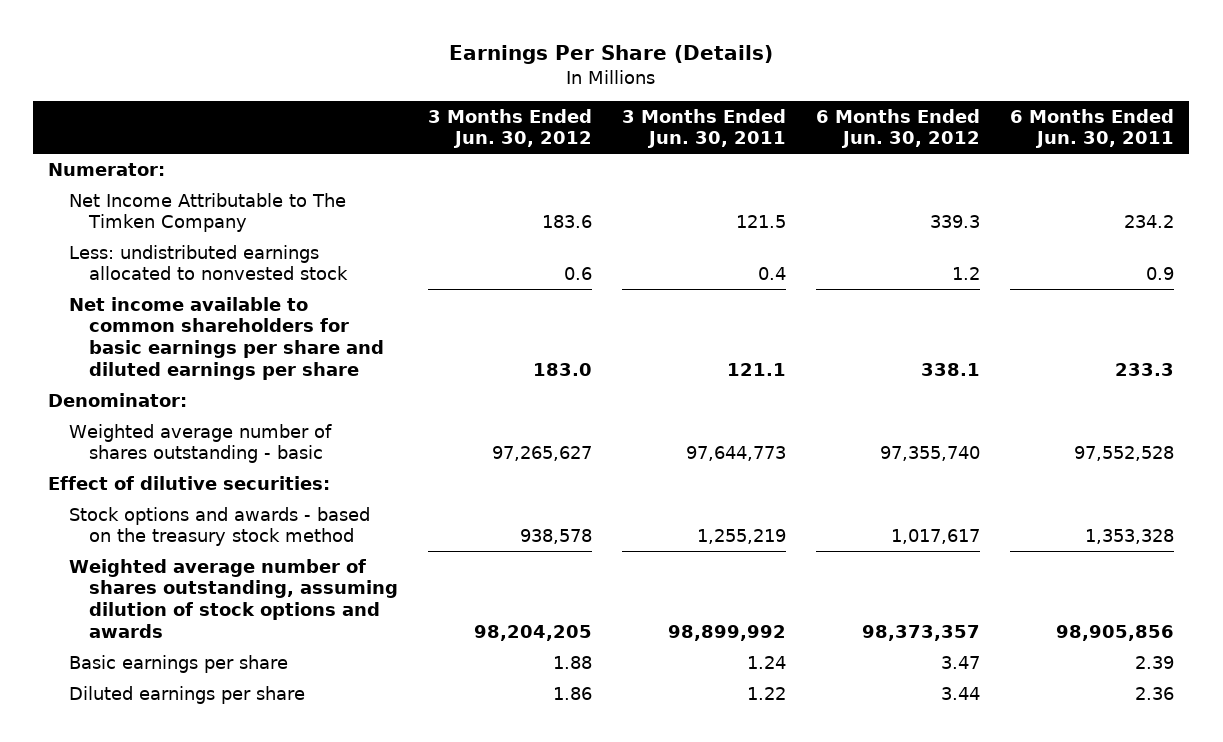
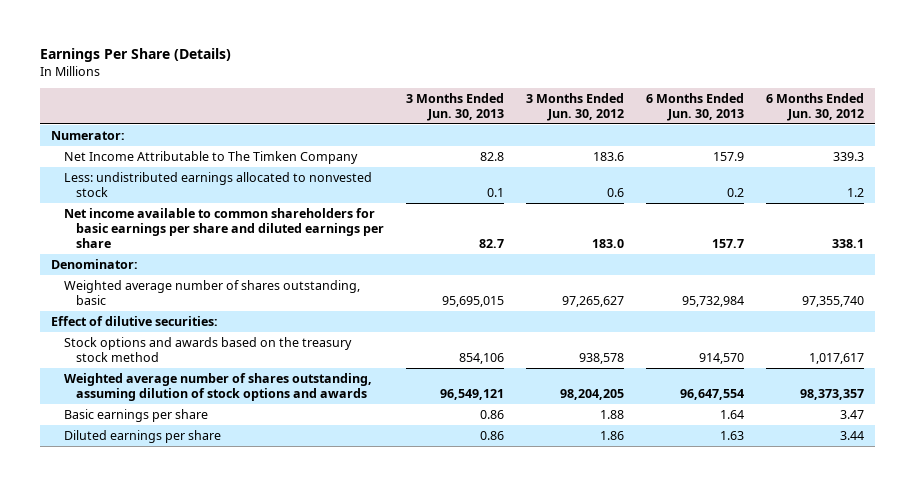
- | 3 Months Ended Jun. 30, 2012 | 3 Months Ended Jun. 30, 2011 | 6 Months Ended Jun. 30, 2012 | 6 Months Ended Jun. 30, 2011
+ | 3 Months Ended Jun. 30, 2013 | 3 Months Ended Jun. 30, 2012 | 6 Months Ended Jun. 30, 2013 | 6 Months Ended Jun. 30, 2012
- Weighted average number of shares outstanding - basic | 97,265,627 | 97,644,773 | 97,355,740 | 97,552,528
+ Weighted average number of shares outstanding, basic | 95,695,015 | 97,265,627 | 95,732,984 | 97,355,740
- Stock options and awards - based on the treasury stock method | 938,578 | 1,255,219 | 1,017,617 | 1,353,328
+ Stock options and awards based on the treasury stock method | 854,106 | 938,578 | 914,570 | 1,017,617

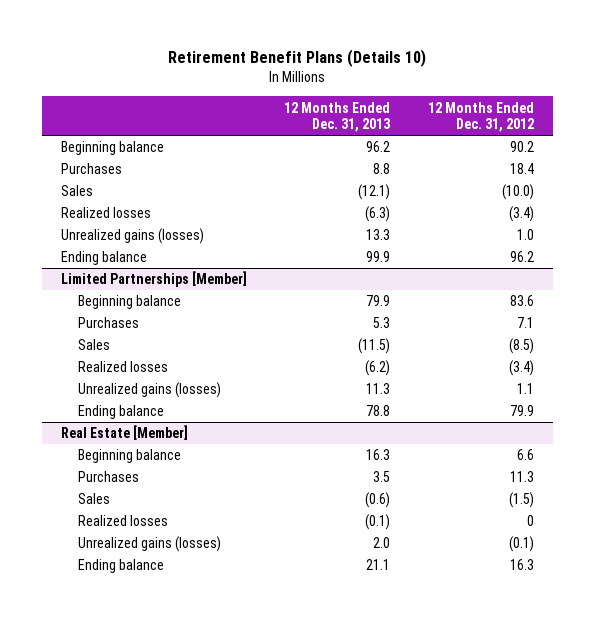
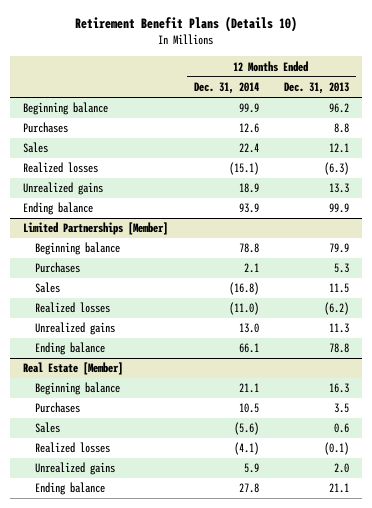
- | 12 Months Ended Dec. 31, 2013 | 12 Months Ended Dec. 31, 2012
+ | 12 Months Ended Dec. 31, 2014 | 12 Months Ended Dec. 31, 2013
- Sales | (12.1) | (10.0)
+ Sales | 22.4 | 12.1
- Unrealized gains (losses) | 13.3 | 1.0
+ Unrealized gains | 18.9 | 13.3
@ Limited Partnerships [Member]
- Sales | (11.5) | (8.5)
+ Sales | (16.8) | 11.5
- Unrealized gains (losses) | 11.3 | 1.1
+ Unrealized gains | 13.0 | 11.3
@ Real Estate [Member]
- Sales | (0.6) | (1.5)
+ Sales | (5.6) | 0.6
- Unrealized gains (losses) | 2.0 | (0.1)
+ Unrealized gains | 5.9 | 2.0

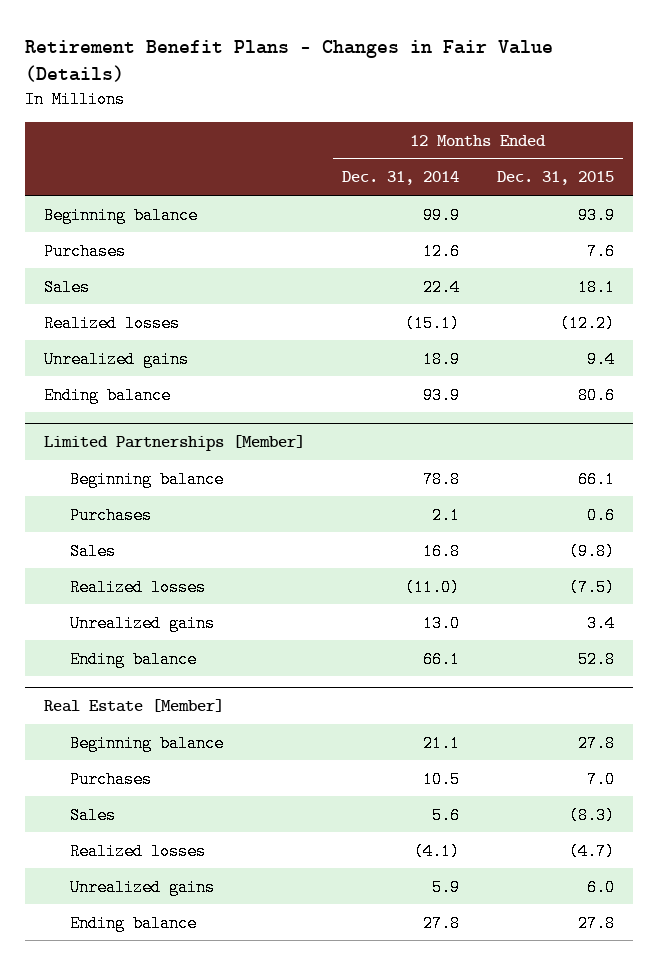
- Retirement Benefit Plans (Details 10)
+ Retirement Benefit Plans - Changes in Fair Value (Details)
- | 12 Months Ended Dec. 31, 2014 | 12 Months Ended Dec. 31, 2013
+ | 12 Months Ended Dec. 31, 2014 | 12 Months Ended Dec. 31, 2015
@ Limited Partnerships [Member]
- Sales | (16.8) | 11.5
+ Sales | 16.8 | (9.8)
@ Real Estate [Member]
- Sales | (5.6) | 0.6
+ Sales | 5.6 | (8.3)

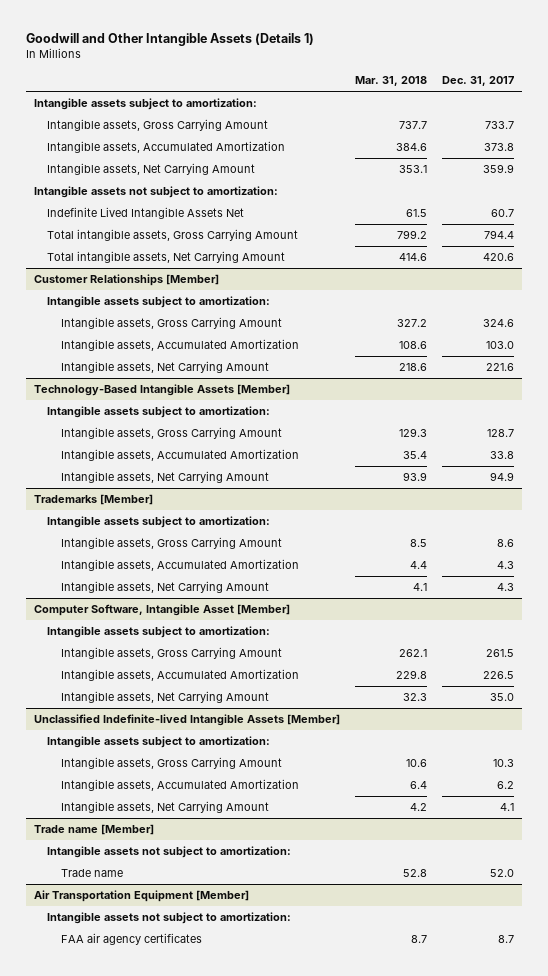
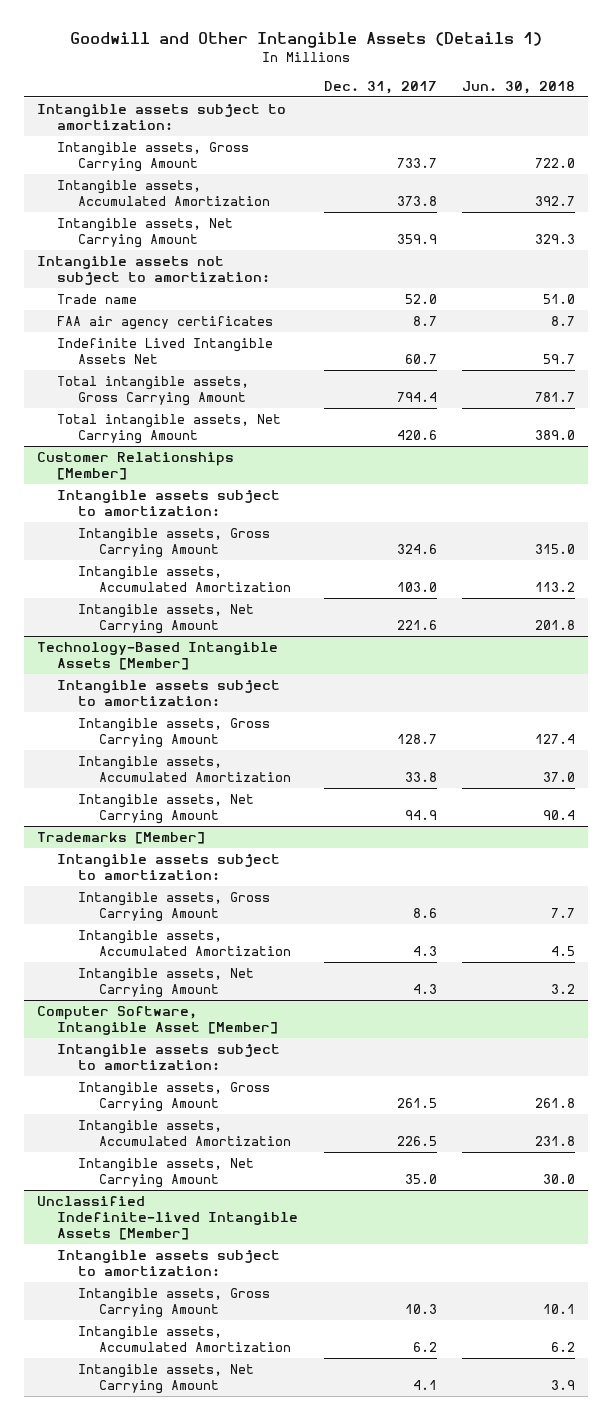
- | Mar. 31, 2018 | Dec. 31, 2017
+ | Dec. 31, 2017 | Jun. 30, 2018
+ Trade name | 52.0 | 51.0
+ FAA air agency certificates | 8.7 | 8.7
- Trade name [Member]
- Intangible assets not subject to amortization:
- Trade name | 52.8 | 52.0
- Air Transportation Equipment [Member]
- Intangible assets not subject to amortization:
- FAA air agency certificates | 8.7 | 8.7

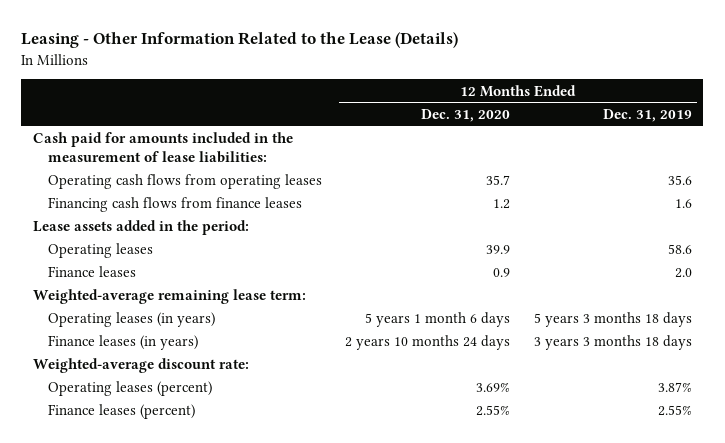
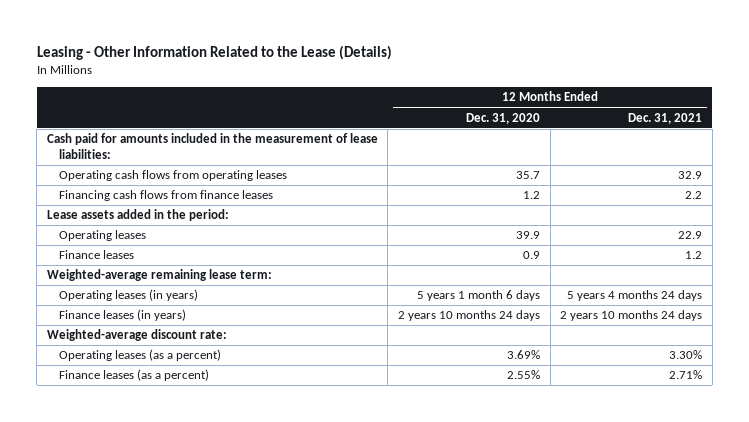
- | 12 Months Ended Dec. 31, 2020 | 12 Months Ended Dec. 31, 2019
+ | 12 Months Ended Dec. 31, 2020 | 12 Months Ended Dec. 31, 2021
- Operating leases (percent) | 3.69% | 3.87%
- Finance leases (percent) | 2.55% | 2.55%
+ Operating leases (as a percent) | 3.69% | 3.30%
+ Finance leases (as a percent) | 2.55% | 2.71%

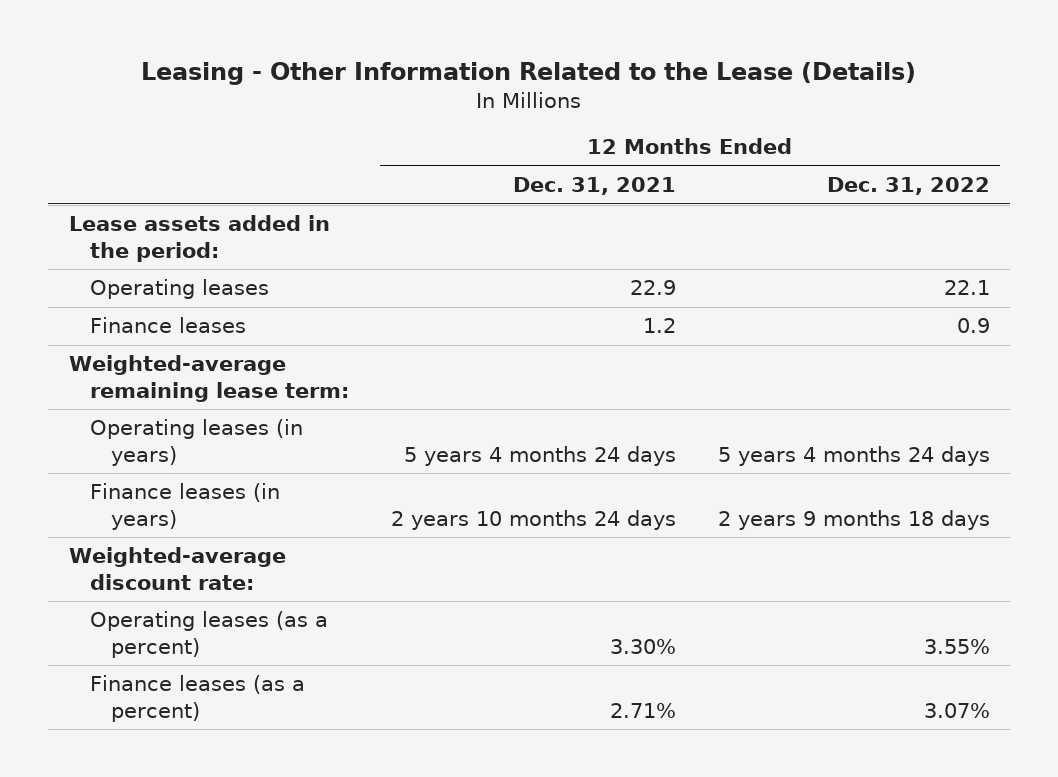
- | 12 Months Ended Dec. 31, 2020 | 12 Months Ended Dec. 31, 2021
+ | 12 Months Ended Dec. 31, 2021 | 12 Months Ended Dec. 31, 2022
- Cash paid for amounts included in the measurement of lease liabilities:
- Operating cash flows from operating leases | 35.7 | 32.9
- Financing cash flows from finance leases | 1.2 | 2.2

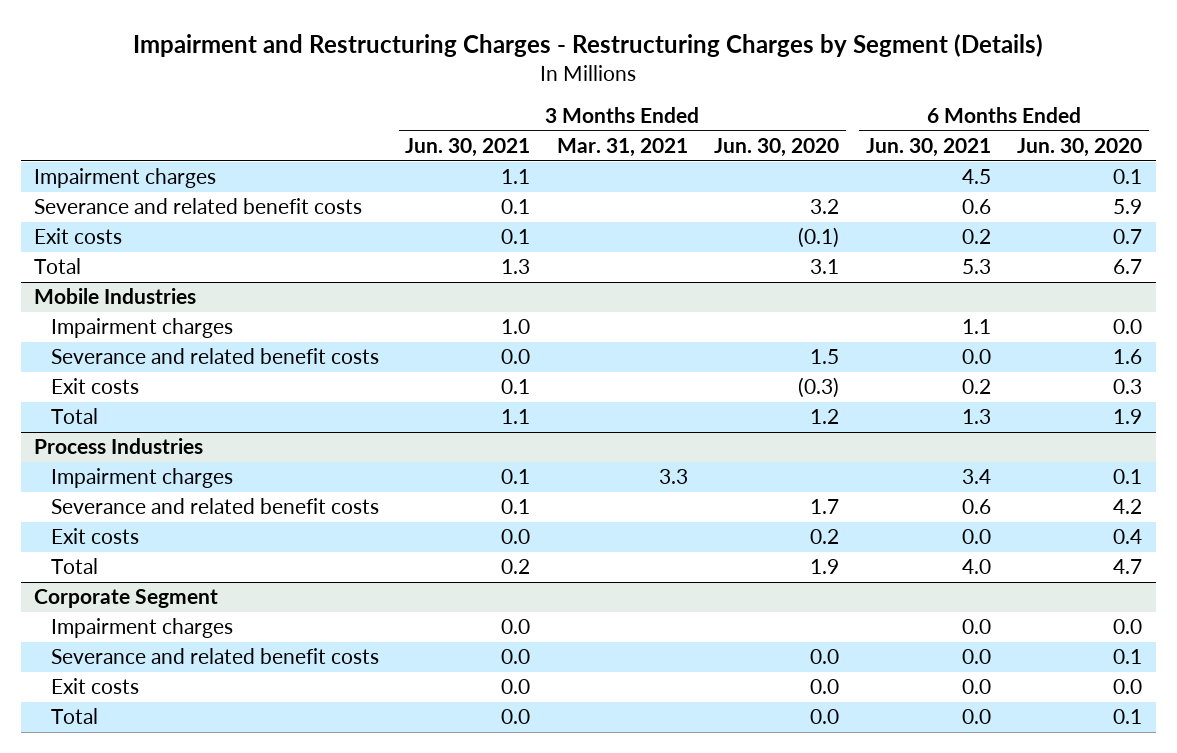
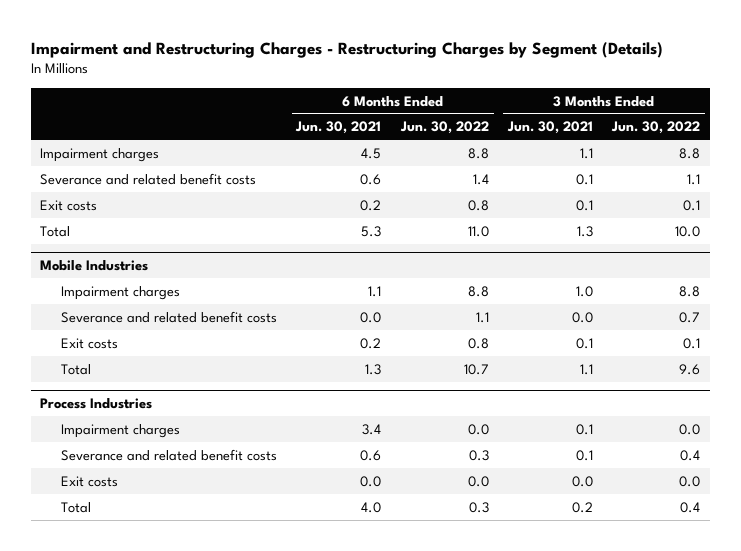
- | 3 Months Ended Jun. 30, 2021 | 3 Months Ended Mar. 31, 2021 | 3 Months Ended Jun. 30, 2020 | 6 Months Ended Jun. 30, 2021 | 6 Months Ended Jun. 30, 2020
+ | 6 Months Ended Jun. 30, 2021 | 6 Months Ended Jun. 30, 2022 | 3 Months Ended Jun. 30, 2021 | 3 Months Ended Jun. 30, 2022
- Corporate Segment
- Impairment charges | 0.0 | | | 0.0 | 0.0
- Severance and related benefit costs | 0.0 | | 0.0 | 0.0 | 0.1
- Exit costs | 0.0 | | 0.0 | 0.0 | 0.0
- Total | 0.0 | | 0.0 | 0.0 | 0.1

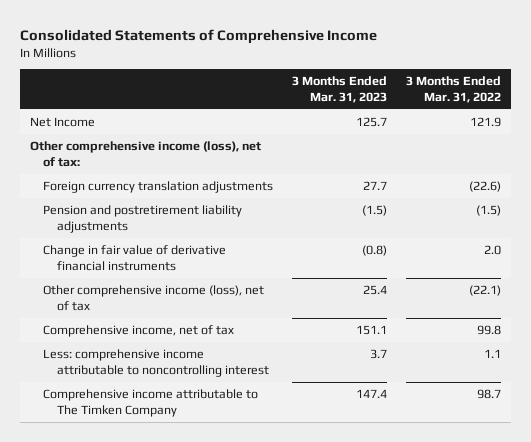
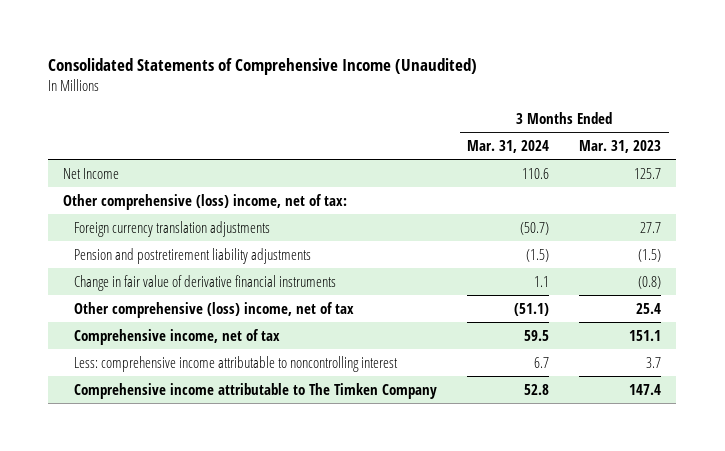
- Consolidated Statements of Comprehensive Income
+ Consolidated Statements of Comprehensive Income (Unaudited)
- | 3 Months Ended Mar. 31, 2023 | 3 Months Ended Mar. 31, 2022
+ | 3 Months Ended Mar. 31, 2024 | 3 Months Ended Mar. 31, 2023
- Other comprehensive income (loss), net of tax:
+ Other comprehensive (loss) income, net of tax:
- Other comprehensive income (loss), net of tax | 25.4 | (22.1)
+ Other comprehensive (loss) income, net of tax | (51.1) | 25.4

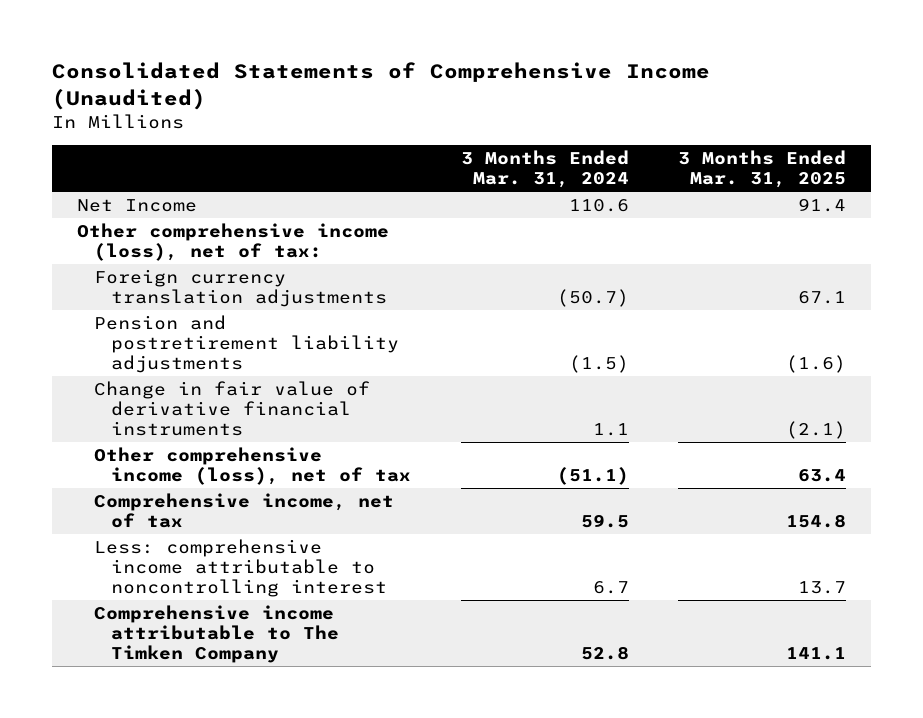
- | 3 Months Ended Mar. 31, 2024 | 3 Months Ended Mar. 31, 2023
+ | 3 Months Ended Mar. 31, 2024 | 3 Months Ended Mar. 31, 2025
- Other comprehensive (loss) income, net of tax:
+ Other comprehensive income (loss), net of tax:
- Other comprehensive (loss) income, net of tax | (51.1) | 25.4
+ Other comprehensive income (loss), net of tax | (51.1) | 63.4

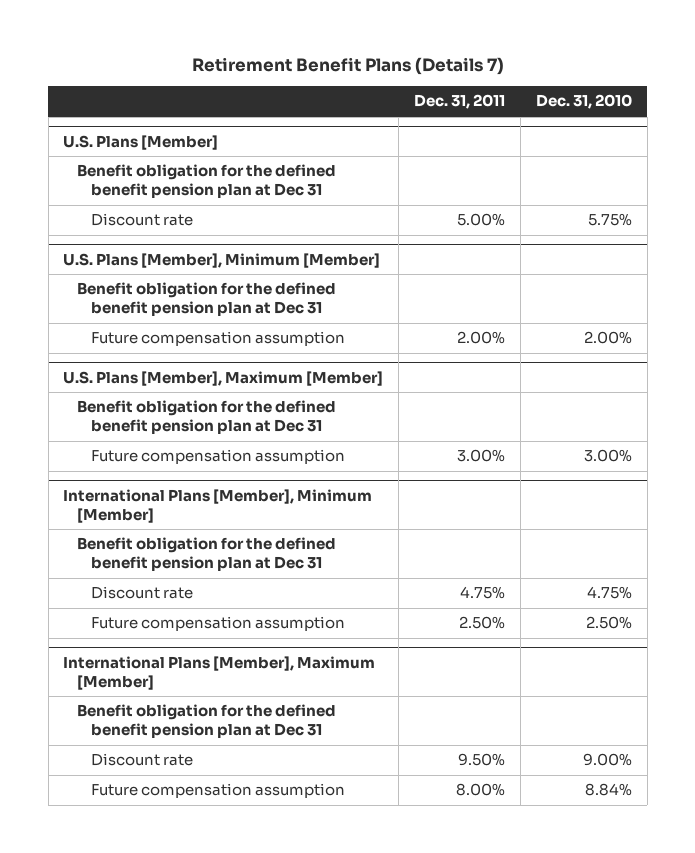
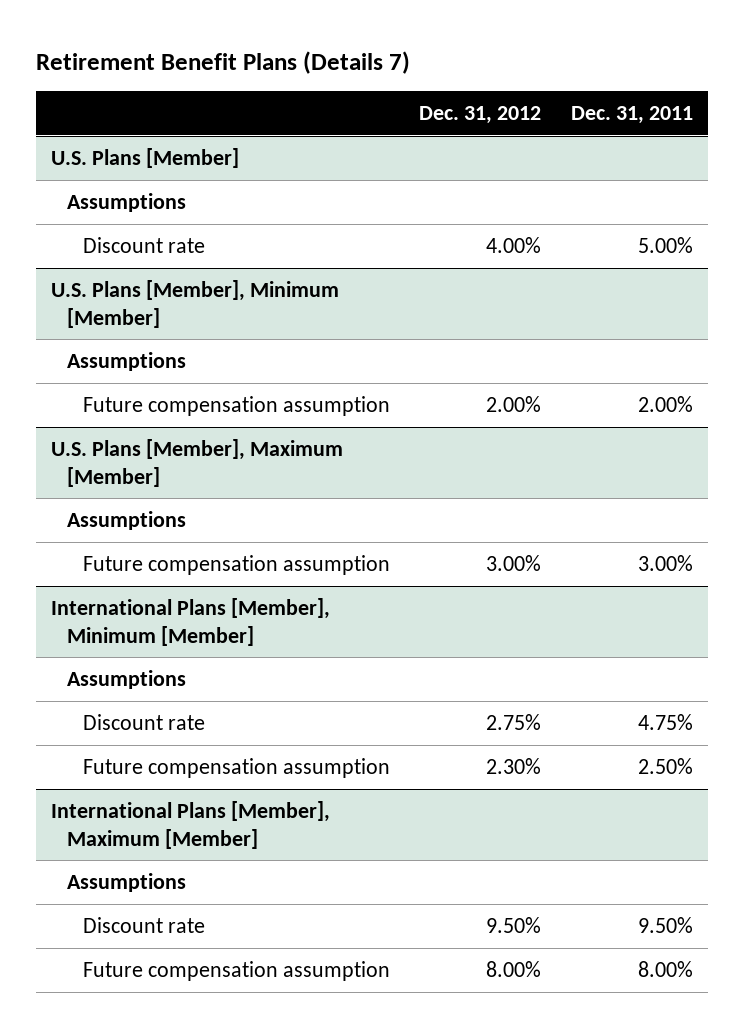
- | Dec. 31, 2011 | Dec. 31, 2010
+ | Dec. 31, 2012 | Dec. 31, 2011
@ U.S. Plans [Member]
- Benefit obligation for the defined benefit pension plan at Dec 31
+ Assumptions
@ U.S. Plans [Member], Minimum [Member]
- Benefit obligation for the defined benefit pension plan at Dec 31
+ Assumptions
@ U.S. Plans [Member], Maximum [Member]
- Benefit obligation for the defined benefit pension plan at Dec 31
+ Assumptions
@ International Plans [Member], Minimum [Member]
- Benefit obligation for the defined benefit pension plan at Dec 31
+ Assumptions
@ International Plans [Member], Maximum [Member]
- Benefit obligation for the defined benefit pension plan at Dec 31
+ Assumptions

